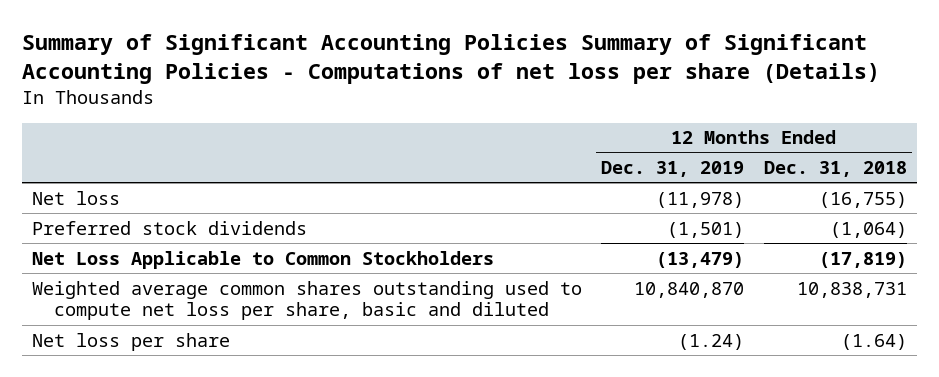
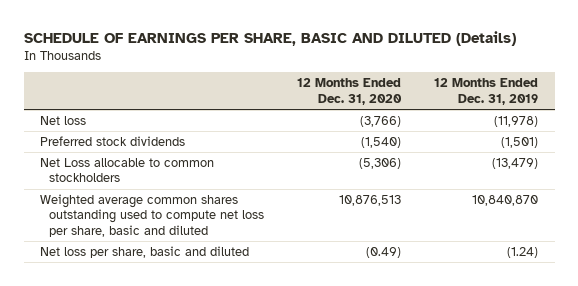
- Summary of Significant Accounting Policies Summary of Significant Accounting Policies - Computations of net loss per share (Details)
+ SCHEDULE OF EARNINGS PER SHARE, BASIC AND DILUTED (Details)
- | 12 Months Ended Dec. 31, 2019 | 12 Months Ended Dec. 31, 2018
+ | 12 Months Ended Dec. 31, 2020 | 12 Months Ended Dec. 31, 2019
- Net Loss Applicable to Common Stockholders | (13,479) | (17,819)
+ Net Loss allocable to common stockholders | (5,306) | (13,479)
- Net loss per share | (1.24) | (1.64)
+ Net loss per share, basic and diluted | (0.49) | (1.24)

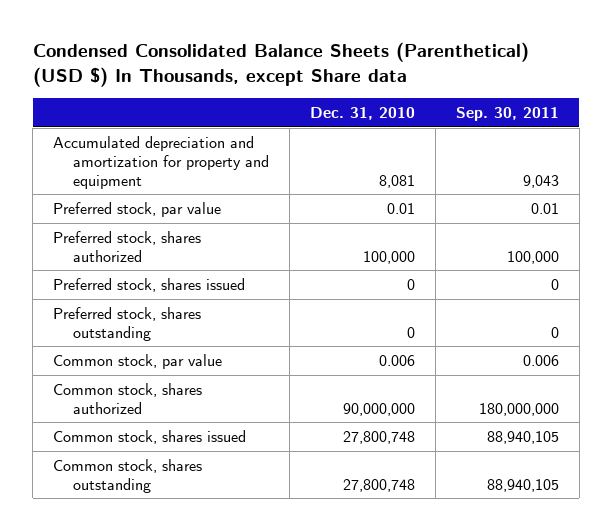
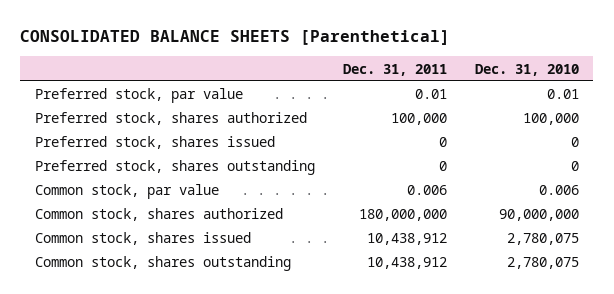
- Condensed Consolidated Balance Sheets (Parenthetical) (USD $) In Thousands, except Share data
+ CONSOLIDATED BALANCE SHEETS [Parenthetical]
- | Dec. 31, 2010 | Sep. 30, 2011
+ | Dec. 31, 2011 | Dec. 31, 2010
- Accumulated depreciation and amortization for property and equipment | 8,081 | 9,043
- Common stock, shares issued | 27,800,748 | 88,940,105
- Common stock, shares outstanding | 27,800,748 | 88,940,105
+ Common stock, shares issued | 10,438,912 | 2,780,075
+ Common stock, shares outstanding | 10,438,912 | 2,780,075

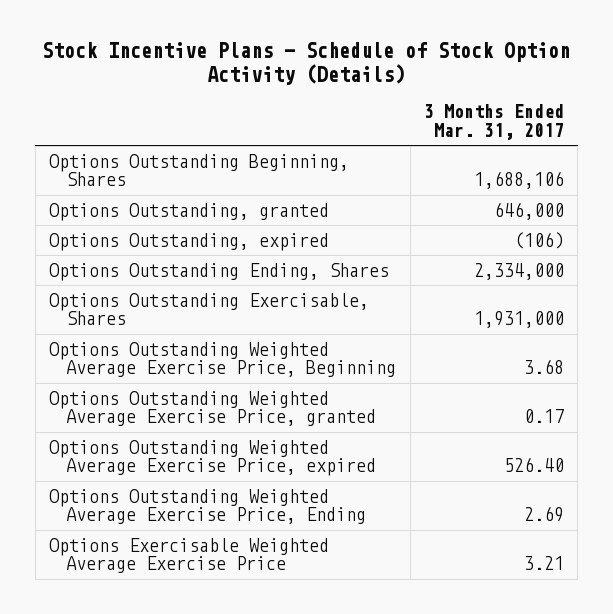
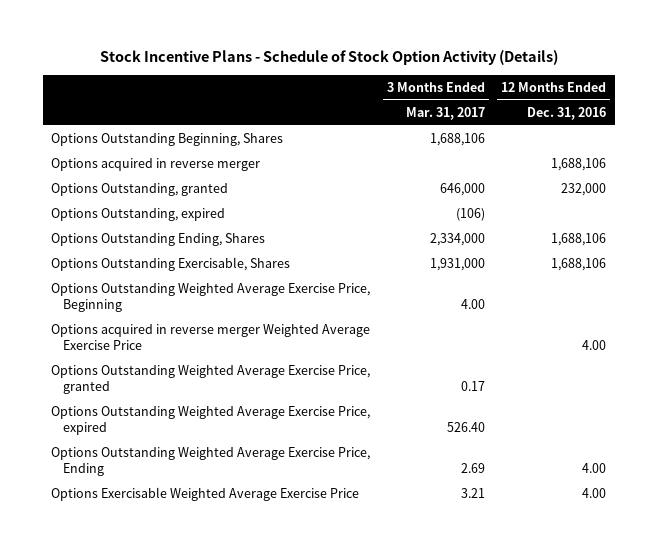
- | 3 Months Ended Mar. 31, 2017
+ | 3 Months Ended Mar. 31, 2017 | 12 Months Ended Dec. 31, 2016
+ Options acquired in reverse merger | | 1,688,106
- Options Outstanding Weighted Average Exercise Price, Beginning | 3.68
+ Options Outstanding Weighted Average Exercise Price, Beginning | 4.00 |
+ Options acquired in reverse merger Weighted Average Exercise Price | | 4.00

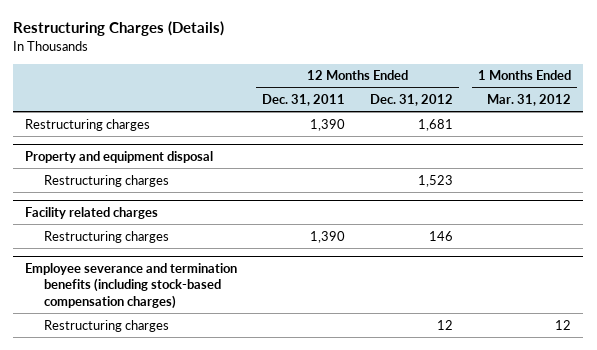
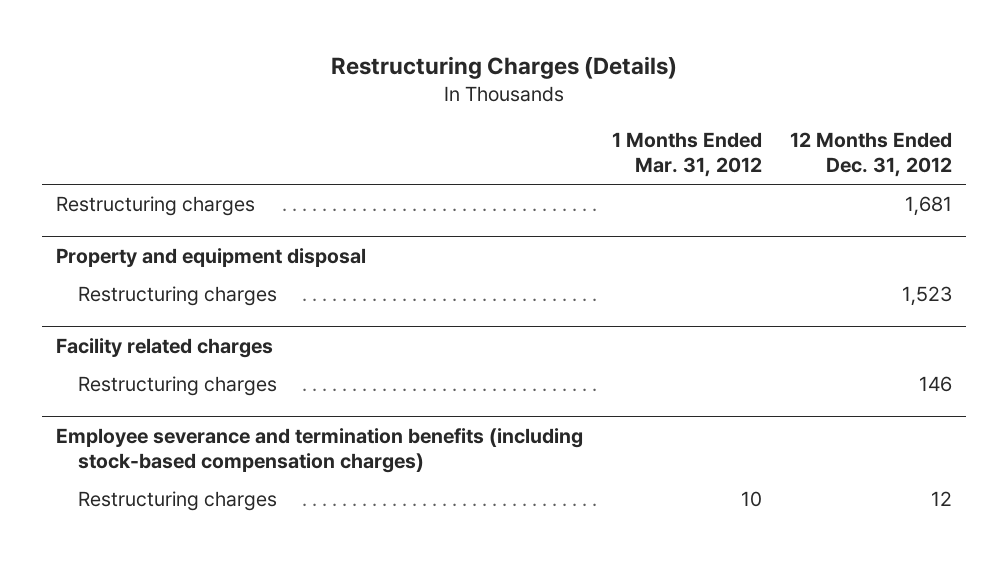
- | 12 Months Ended Dec. 31, 2011 | 12 Months Ended Dec. 31, 2012 | 1 Months Ended Mar. 31, 2012
+ | 1 Months Ended Mar. 31, 2012 | 12 Months Ended Dec. 31, 2012
@ Employee severance and termination benefits (including stock-based compensation charges)
- Restructuring charges | | 12 | 12
+ Restructuring charges | 10 | 12

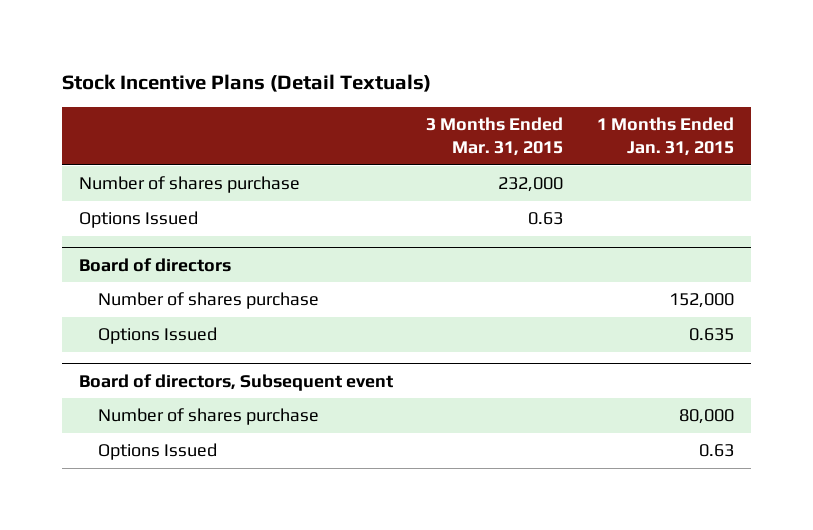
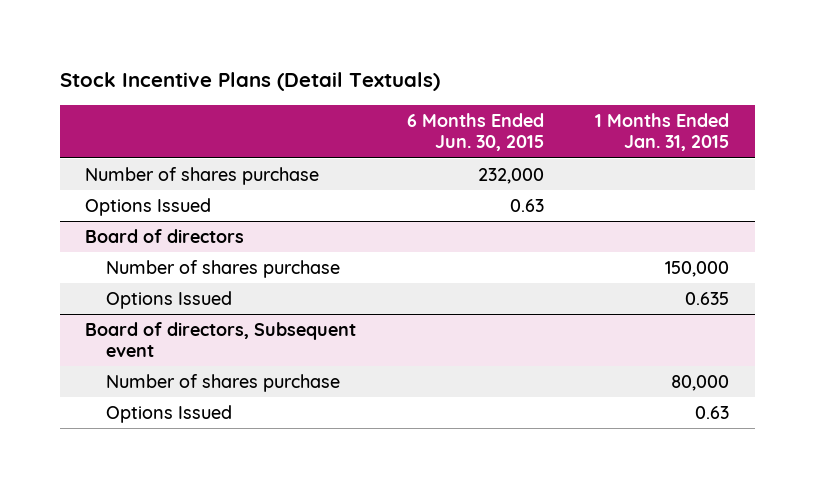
- | 3 Months Ended Mar. 31, 2015 | 1 Months Ended Jan. 31, 2015
+ | 6 Months Ended Jun. 30, 2015 | 1 Months Ended Jan. 31, 2015
@ Board of directors
- Number of shares purchase | | 152,000
+ Number of shares purchase | | 150,000

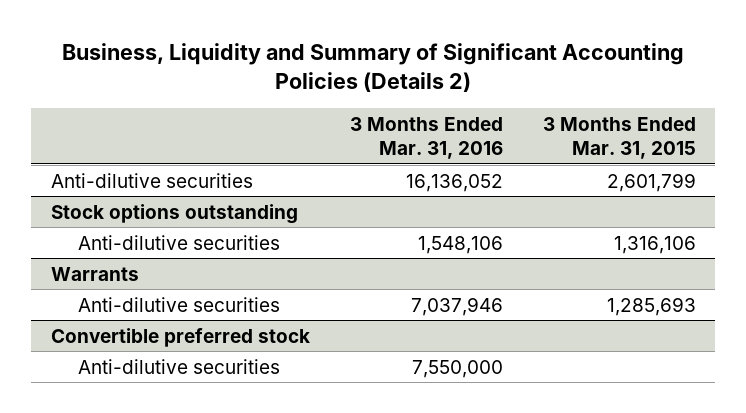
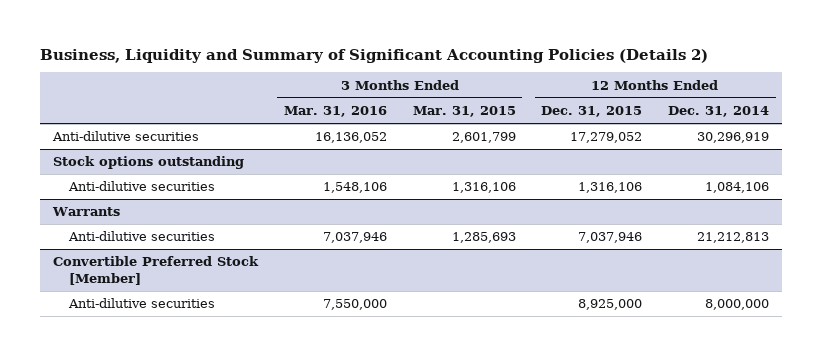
- | 3 Months Ended Mar. 31, 2016 | 3 Months Ended Mar. 31, 2015
+ | 3 Months Ended Mar. 31, 2016 | 3 Months Ended Mar. 31, 2015 | 12 Months Ended Dec. 31, 2015 | 12 Months Ended Dec. 31, 2014
- Convertible preferred stock
+ Convertible Preferred Stock [Member]

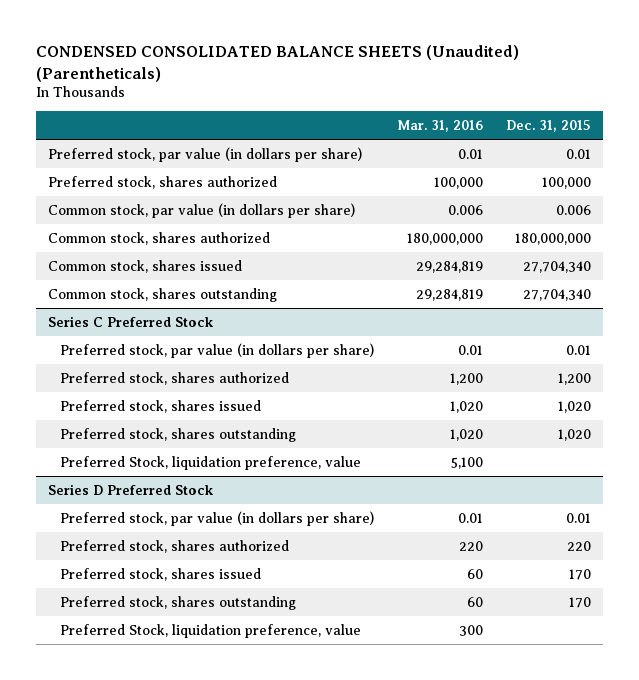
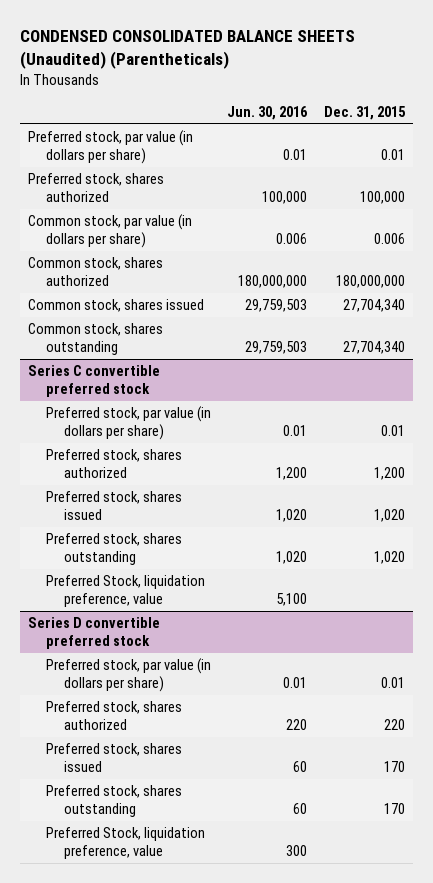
- | Mar. 31, 2016 | Dec. 31, 2015
+ | Jun. 30, 2016 | Dec. 31, 2015
- Series C Preferred Stock
+ Series C convertible preferred stock
- Series D Preferred Stock
+ Series D convertible preferred stock

